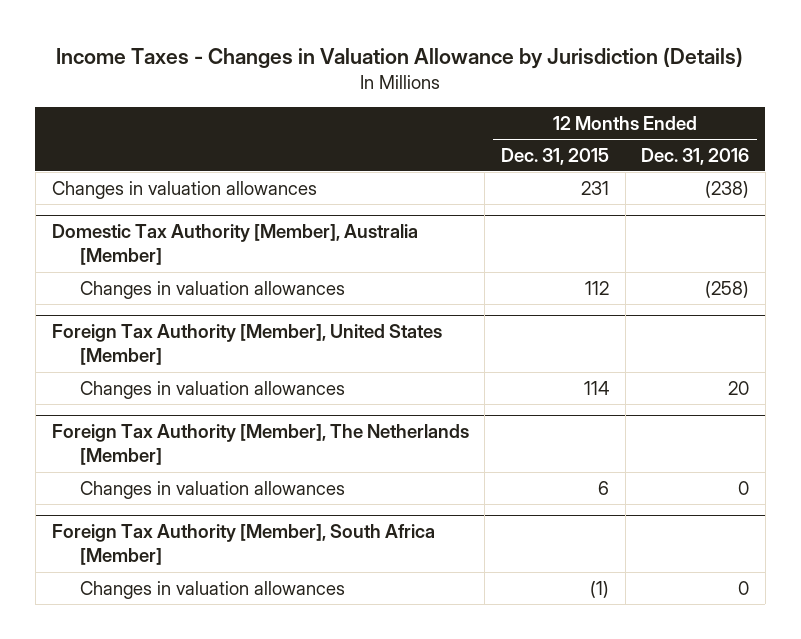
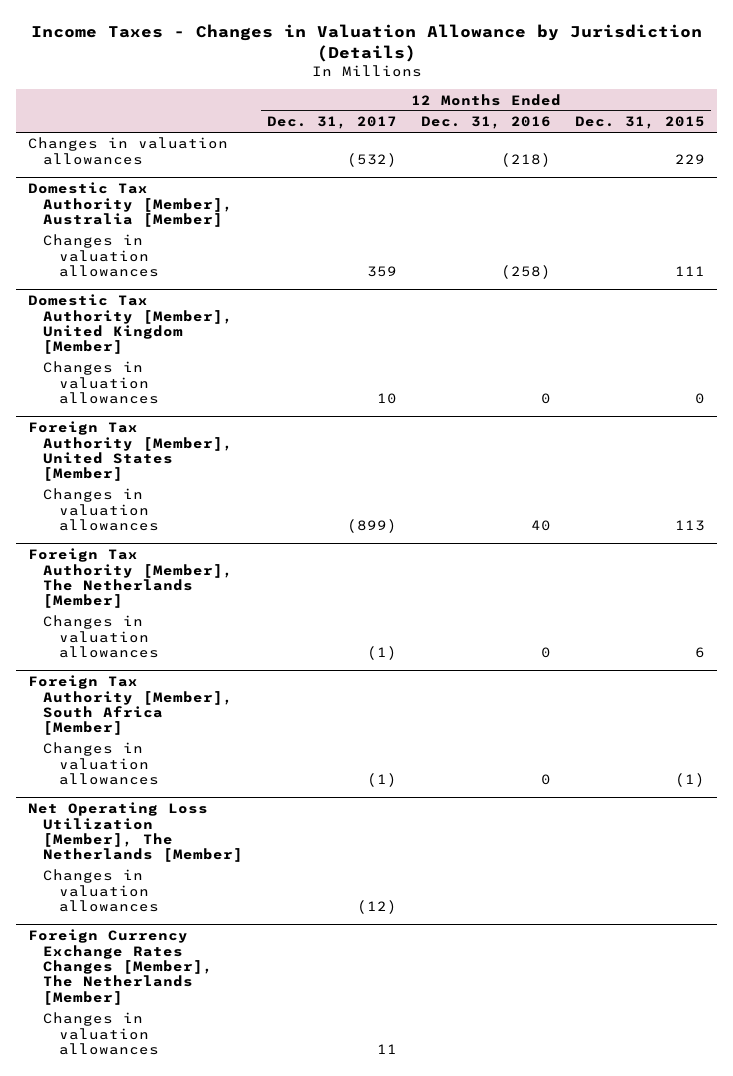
- | 12 Months Ended Dec. 31, 2015 | 12 Months Ended Dec. 31, 2016
+ | 12 Months Ended Dec. 31, 2017 | 12 Months Ended Dec. 31, 2016 | 12 Months Ended Dec. 31, 2015
- Changes in valuation allowances | 231 | (238)
+ Changes in valuation allowances | (532) | (218) | 229
@ Domestic Tax Authority [Member], Australia [Member]
- Changes in valuation allowances | 112 | (258)
+ Changes in valuation allowances | 359 | (258) | 111
+ Domestic Tax Authority [Member], United Kingdom [Member]
+ Changes in valuation allowances | 10 | 0 | 0
@ Foreign Tax Authority [Member], United States [Member]
- Changes in valuation allowances | 114 | 20
+ Changes in valuation allowances | (899) | 40 | 113
+ Net Operating Loss Utilization [Member], The Netherlands [Member]
+ Changes in valuation allowances | (12) | |
+ Foreign Currency Exchange Rates Changes [Member], The Netherlands [Member]
+ Changes in valuation allowances | 11 | |

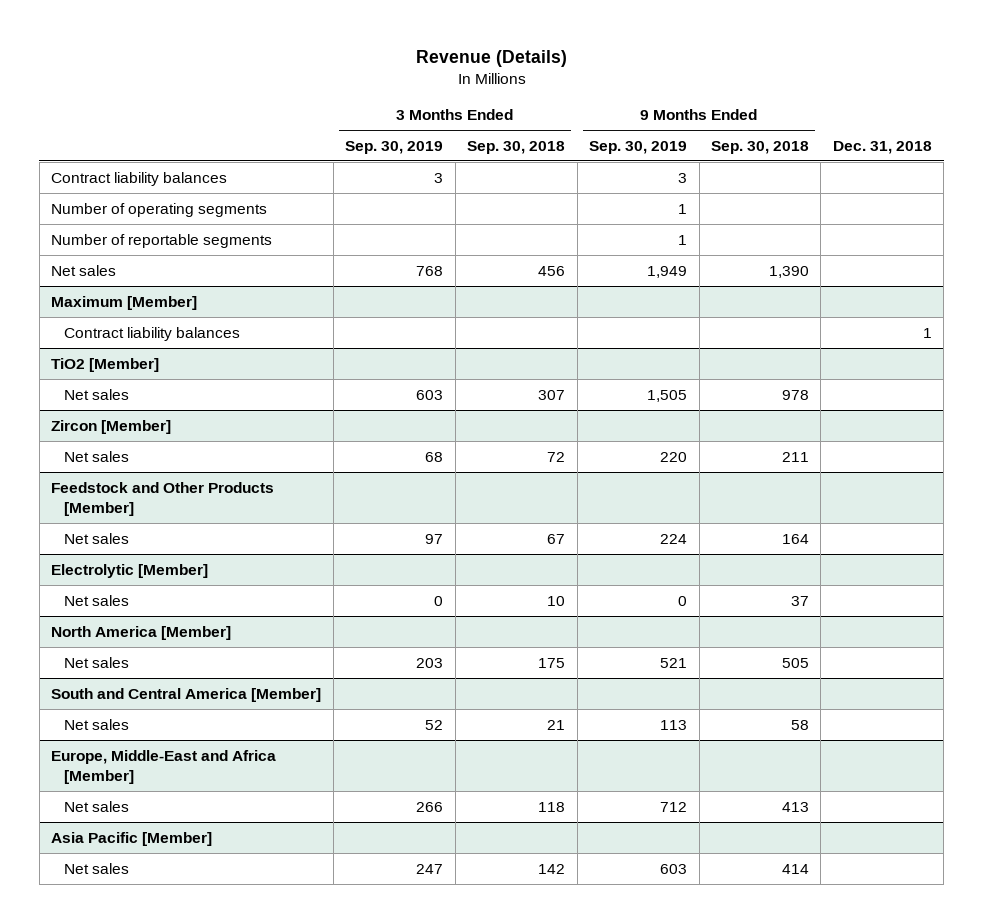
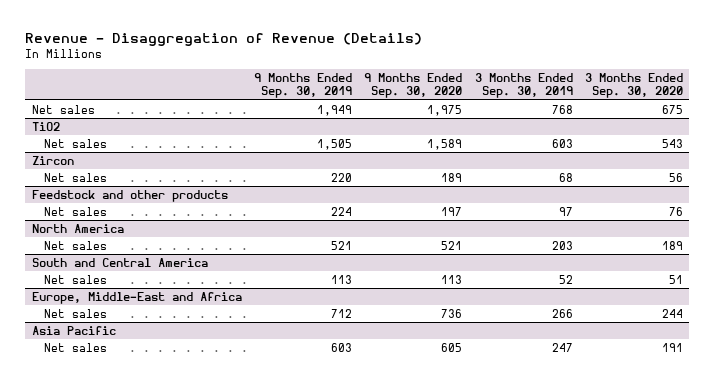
- Revenue (Details)
+ Revenue - Disaggregation of Revenue (Details)
- | 3 Months Ended Sep. 30, 2019 | 3 Months Ended Sep. 30, 2018 | 9 Months Ended Sep. 30, 2019 | 9 Months Ended Sep. 30, 2018 | Dec. 31, 2018
+ | 9 Months Ended Sep. 30, 2019 | 9 Months Ended Sep. 30, 2020 | 3 Months Ended Sep. 30, 2019 | 3 Months Ended Sep. 30, 2020
- Contract liability balances | 3 | | 3 | |
- Number of operating segments | | | 1 | |
- Number of reportable segments | | | 1 | |
- Maximum [Member]
- Contract liability balances | | | | | 1
- TiO2 [Member]
+ TiO2
- Zircon [Member]
+ Zircon
- Feedstock and Other Products [Member]
+ Feedstock and other products
- Electrolytic [Member]
- Net sales | 0 | 10 | 0 | 37 |
- North America [Member]
+ North America
- South and Central America [Member]
+ South and Central America
- Europe, Middle-East and Africa [Member]
+ Europe, Middle-East and Africa
- Asia Pacific [Member]
+ Asia Pacific

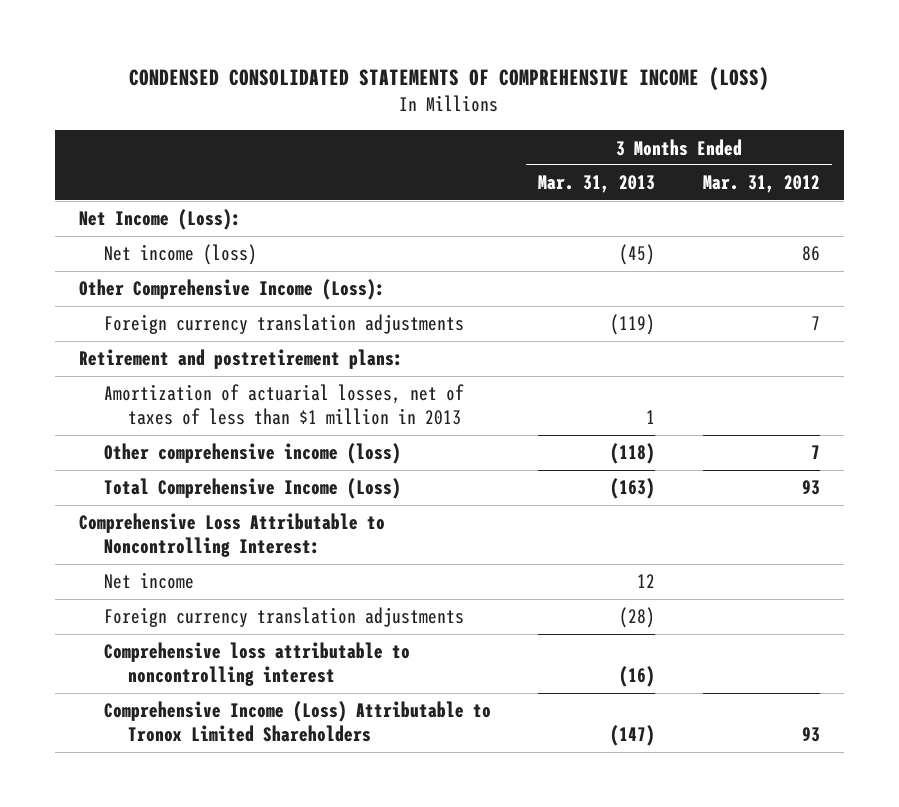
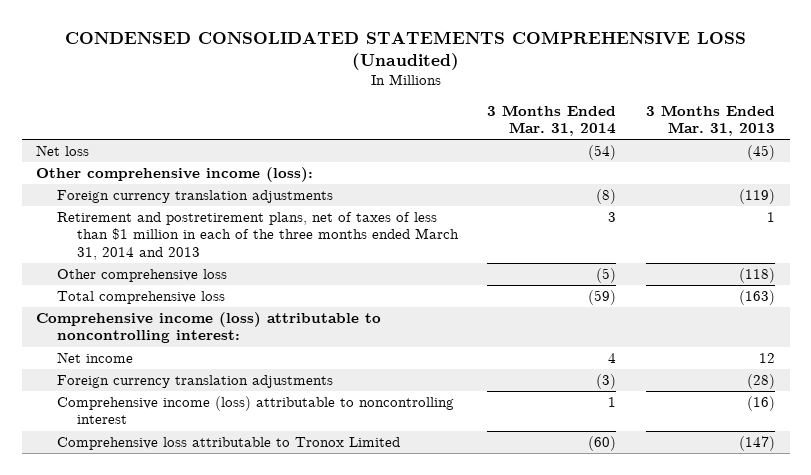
- CONDENSED CONSOLIDATED STATEMENTS OF COMPREHENSIVE INCOME (LOSS)
+ CONDENSED CONSOLIDATED STATEMENTS COMPREHENSIVE LOSS (Unaudited)
- | 3 Months Ended Mar. 31, 2013 | 3 Months Ended Mar. 31, 2012
+ | 3 Months Ended Mar. 31, 2014 | 3 Months Ended Mar. 31, 2013
- Net Income (Loss):
- Net income (loss) | (45) | 86
- Other Comprehensive Income (Loss):
+ Net loss | (54) | (45)
+ Other comprehensive income (loss):
- Retirement and postretirement plans:
- Amortization of actuarial losses, net of taxes of less than $1 million in 2013 | 1 |
- Other comprehensive income (loss) | (118) | 7
- Total Comprehensive Income (Loss) | (163) | 93
- Comprehensive Loss Attributable to Noncontrolling Interest:
+ Retirement and postretirement plans, net of taxes of less than $1 million in each of the three months ended March 31, 2014 and 2013 | 3 | 1
+ Other comprehensive loss | (5) | (118)
+ Total comprehensive loss | (59) | (163)
+ Comprehensive income (loss) attributable to noncontrolling interest:
- Comprehensive loss attributable to noncontrolling interest | (16) |
- Comprehensive Income (Loss) Attributable to Tronox Limited Shareholders | (147) | 93
+ Comprehensive income (loss) attributable to noncontrolling interest | 1 | (16)
+ Comprehensive loss attributable to Tronox Limited | (60) | (147)

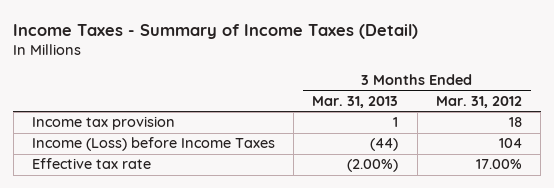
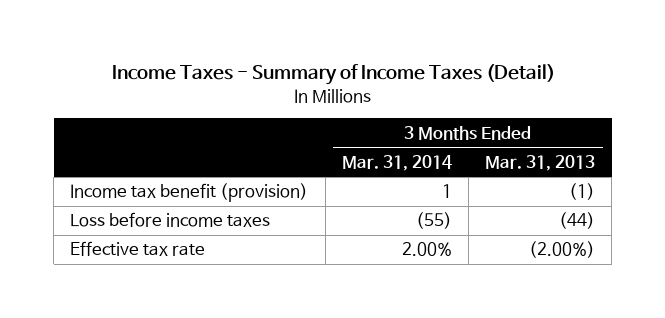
- | 3 Months Ended Mar. 31, 2013 | 3 Months Ended Mar. 31, 2012
+ | 3 Months Ended Mar. 31, 2014 | 3 Months Ended Mar. 31, 2013
- Income tax provision | 1 | 18
- Income (Loss) before Income Taxes | (44) | 104
+ Income tax benefit (provision) | 1 | (1)
+ Loss before income taxes | (55) | (44)

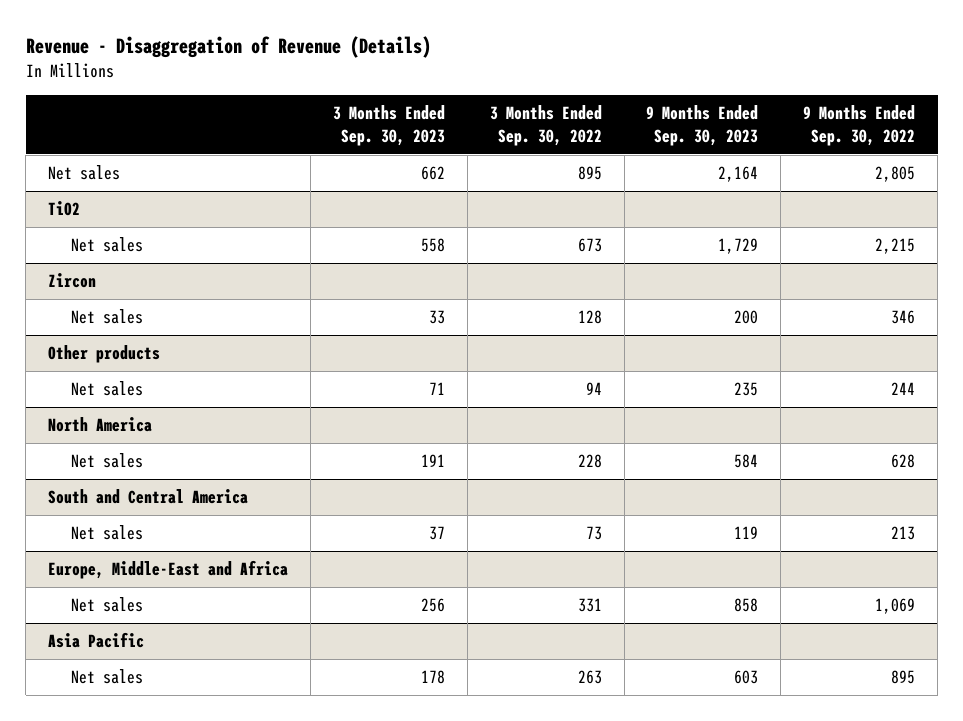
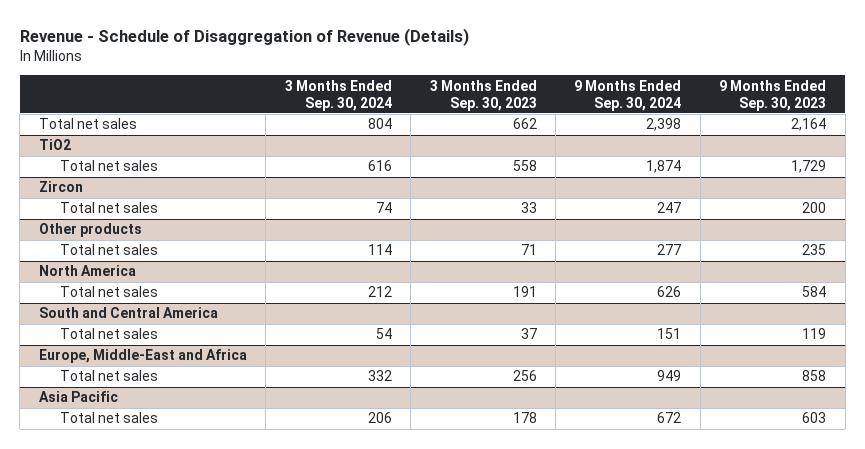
- Revenue - Disaggregation of Revenue (Details)
+ Revenue - Schedule of Disaggregation of Revenue (Details)
- | 3 Months Ended Sep. 30, 2023 | 3 Months Ended Sep. 30, 2022 | 9 Months Ended Sep. 30, 2023 | 9 Months Ended Sep. 30, 2022
+ | 3 Months Ended Sep. 30, 2024 | 3 Months Ended Sep. 30, 2023 | 9 Months Ended Sep. 30, 2024 | 9 Months Ended Sep. 30, 2023
- Net sales | 662 | 895 | 2,164 | 2,805
+ Total net sales | 804 | 662 | 2,398 | 2,164
@ TiO2
- Net sales | 558 | 673 | 1,729 | 2,215
+ Total net sales | 616 | 558 | 1,874 | 1,729
@ Zircon
- Net sales | 33 | 128 | 200 | 346
+ Total net sales | 74 | 33 | 247 | 200
@ Other products
- Net sales | 71 | 94 | 235 | 244
+ Total net sales | 114 | 71 | 277 | 235
@ North America
- Net sales | 191 | 228 | 584 | 628
+ Total net sales | 212 | 191 | 626 | 584
@ South and Central America
- Net sales | 37 | 73 | 119 | 213
+ Total net sales | 54 | 37 | 151 | 119
@ Europe, Middle-East and Africa
- Net sales | 256 | 331 | 858 | 1,069
+ Total net sales | 332 | 256 | 949 | 858
@ Asia Pacific
- Net sales | 178 | 263 | 603 | 895
+ Total net sales | 206 | 178 | 672 | 603

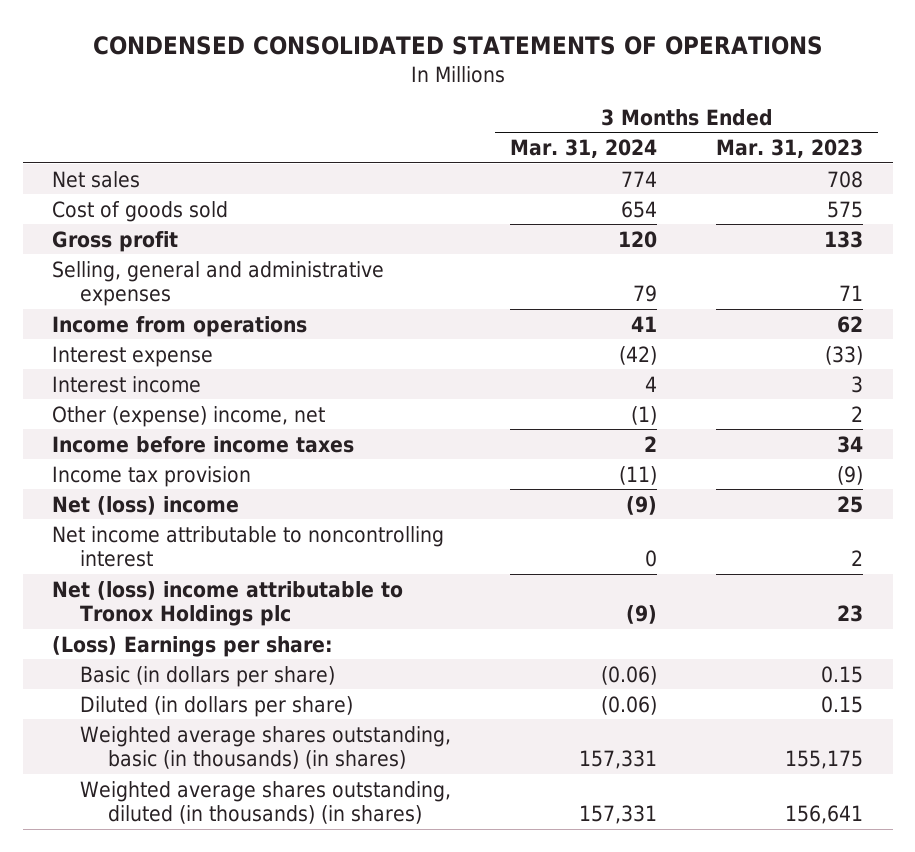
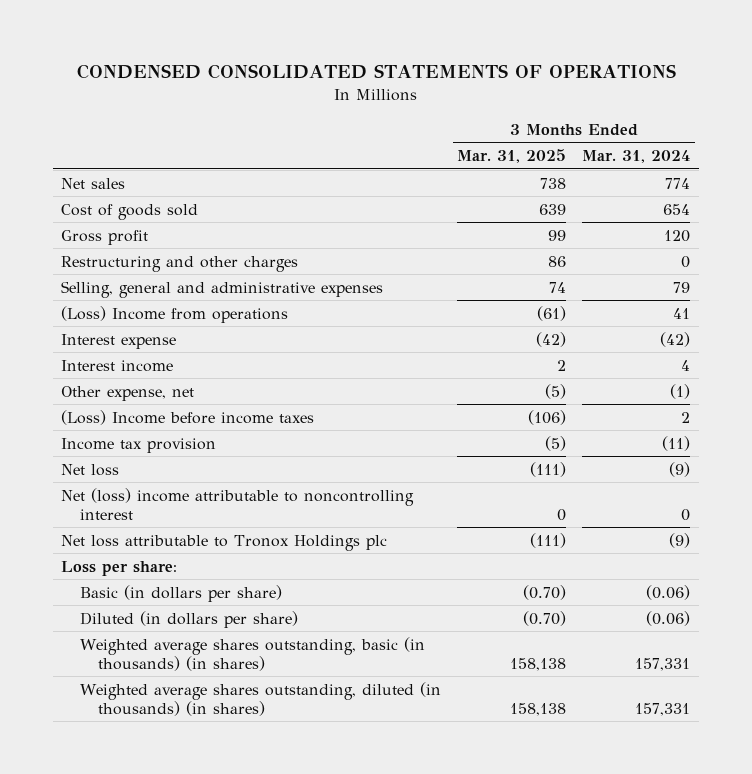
- | 3 Months Ended Mar. 31, 2024 | 3 Months Ended Mar. 31, 2023
+ | 3 Months Ended Mar. 31, 2025 | 3 Months Ended Mar. 31, 2024
+ Restructuring and other charges | 86 | 0
- Income from operations | 41 | 62
+ (Loss) Income from operations | (61) | 41
- Other (expense) income, net | (1) | 2
- Income before income taxes | 2 | 34
+ Other expense, net | (5) | (1)
+ (Loss) Income before income taxes | (106) | 2
- Net (loss) income | (9) | 25
- Net income attributable to noncontrolling interest | 0 | 2
- Net (loss) income attributable to Tronox Holdings plc | (9) | 23
- (Loss) Earnings per share:
+ Net loss | (111) | (9)
+ Net (loss) income attributable to noncontrolling interest | 0 | 0
+ Net loss attributable to Tronox Holdings plc | (111) | (9)
+ Loss per share:

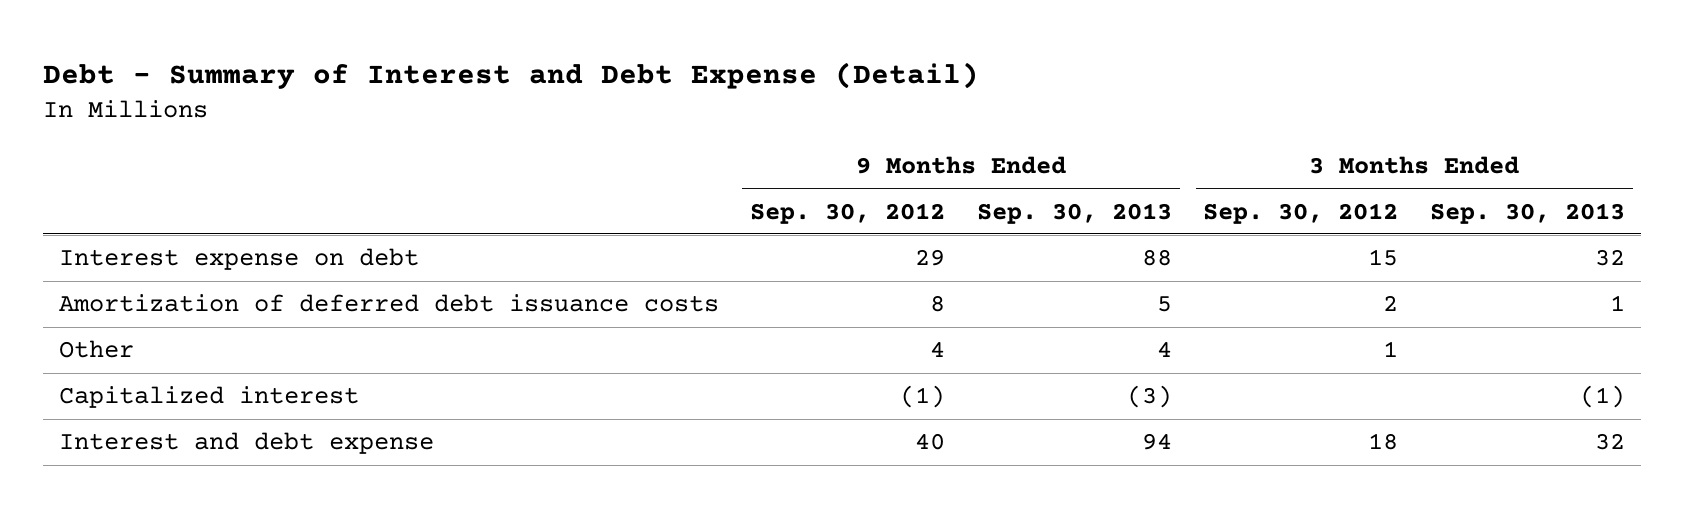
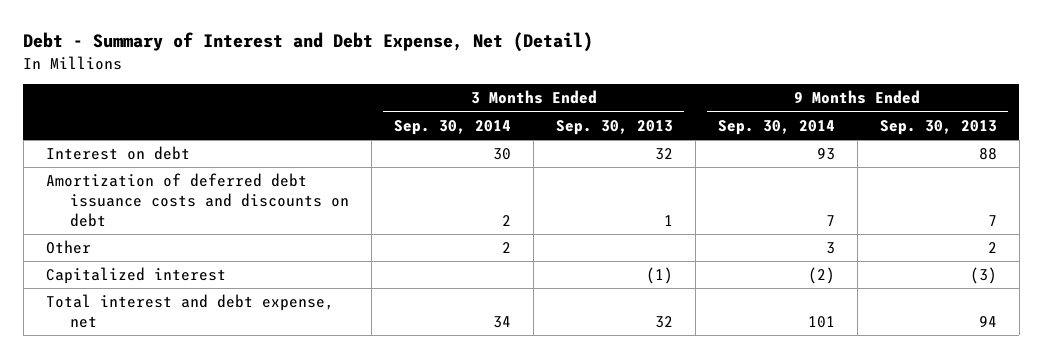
- Debt - Summary of Interest and Debt Expense (Detail)
+ Debt - Summary of Interest and Debt Expense, Net (Detail)
- | 9 Months Ended Sep. 30, 2012 | 9 Months Ended Sep. 30, 2013 | 3 Months Ended Sep. 30, 2012 | 3 Months Ended Sep. 30, 2013
+ | 3 Months Ended Sep. 30, 2014 | 3 Months Ended Sep. 30, 2013 | 9 Months Ended Sep. 30, 2014 | 9 Months Ended Sep. 30, 2013
- Interest expense on debt | 29 | 88 | 15 | 32
- Amortization of deferred debt issuance costs | 8 | 5 | 2 | 1
- Other | 4 | 4 | 1 |
+ Interest on debt | 30 | 32 | 93 | 88
+ Amortization of deferred debt issuance costs and discounts on debt | 2 | 1 | 7 | 7
+ Other | 2 | | 3 | 2
- Interest and debt expense | 40 | 94 | 18 | 32
+ Total interest and debt expense, net | 34 | 32 | 101 | 94

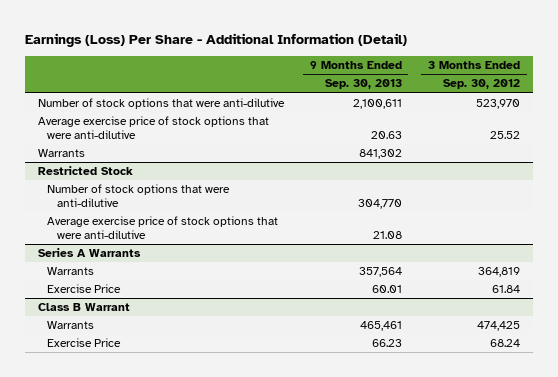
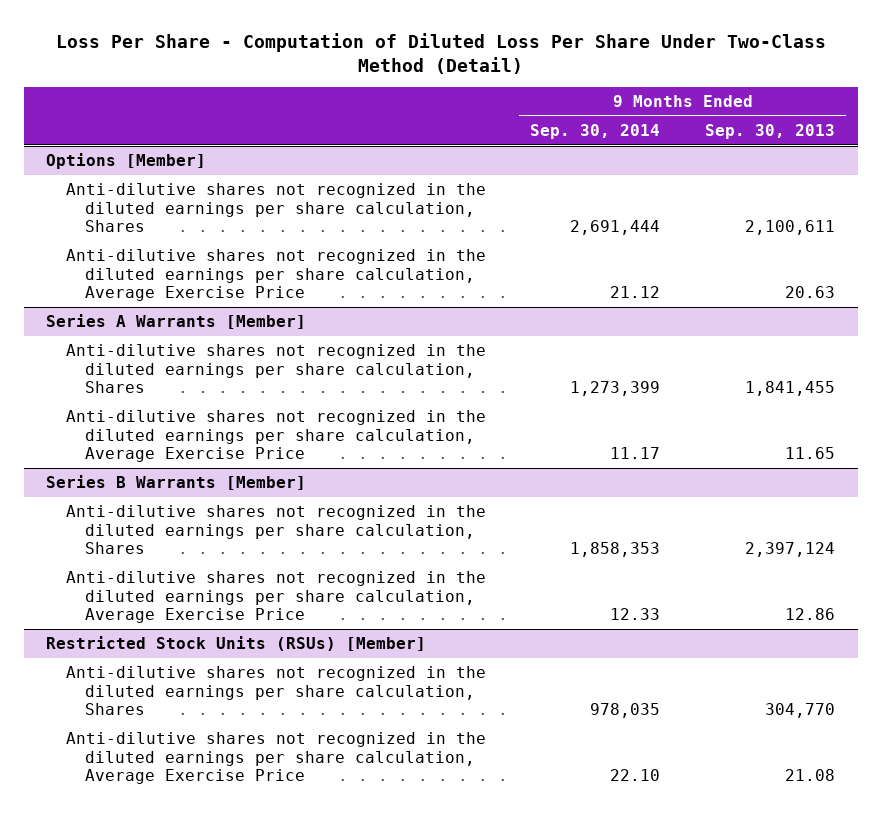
- Earnings (Loss) Per Share - Additional Information (Detail)
+ Loss Per Share - Computation of Diluted Loss Per Share Under Two-Class Method (Detail)
- | 9 Months Ended Sep. 30, 2013 | 3 Months Ended Sep. 30, 2012
+ | 9 Months Ended Sep. 30, 2014 | 9 Months Ended Sep. 30, 2013
- Number of stock options that were anti-dilutive | 2,100,611 | 523,970
- Average exercise price of stock options that were anti-dilutive | 20.63 | 25.52
- Warrants | 841,302 |
- Restricted Stock
- Number of stock options that were anti-dilutive | 304,770 |
- Average exercise price of stock options that were anti-dilutive | 21.08 |
- Series A Warrants
- Warrants | 357,564 | 364,819
- Exercise Price | 60.01 | 61.84
- Class B Warrant
- Warrants | 465,461 | 474,425
- Exercise Price | 66.23 | 68.24
+ Options [Member]
+ Anti-dilutive shares not recognized in the diluted earnings per share calculation, Shares | 2,691,444 | 2,100,611
+ Anti-dilutive shares not recognized in the diluted earnings per share calculation, Average Exercise Price | 21.12 | 20.63
+ Series A Warrants [Member]
+ Anti-dilutive shares not recognized in the diluted earnings per share calculation, Shares | 1,273,399 | 1,841,455
+ Anti-dilutive shares not recognized in the diluted earnings per share calculation, Average Exercise Price | 11.17 | 11.65
+ Series B Warrants [Member]
+ Anti-dilutive shares not recognized in the diluted earnings per share calculation, Shares | 1,858,353 | 2,397,124
+ Anti-dilutive shares not recognized in the diluted earnings per share calculation, Average Exercise Price | 12.33 | 12.86
+ Restricted Stock Units (RSUs) [Member]
+ Anti-dilutive shares not recognized in the diluted earnings per share calculation, Shares | 978,035 | 304,770
+ Anti-dilutive shares not recognized in the diluted earnings per share calculation, Average Exercise Price | 22.10 | 21.08

